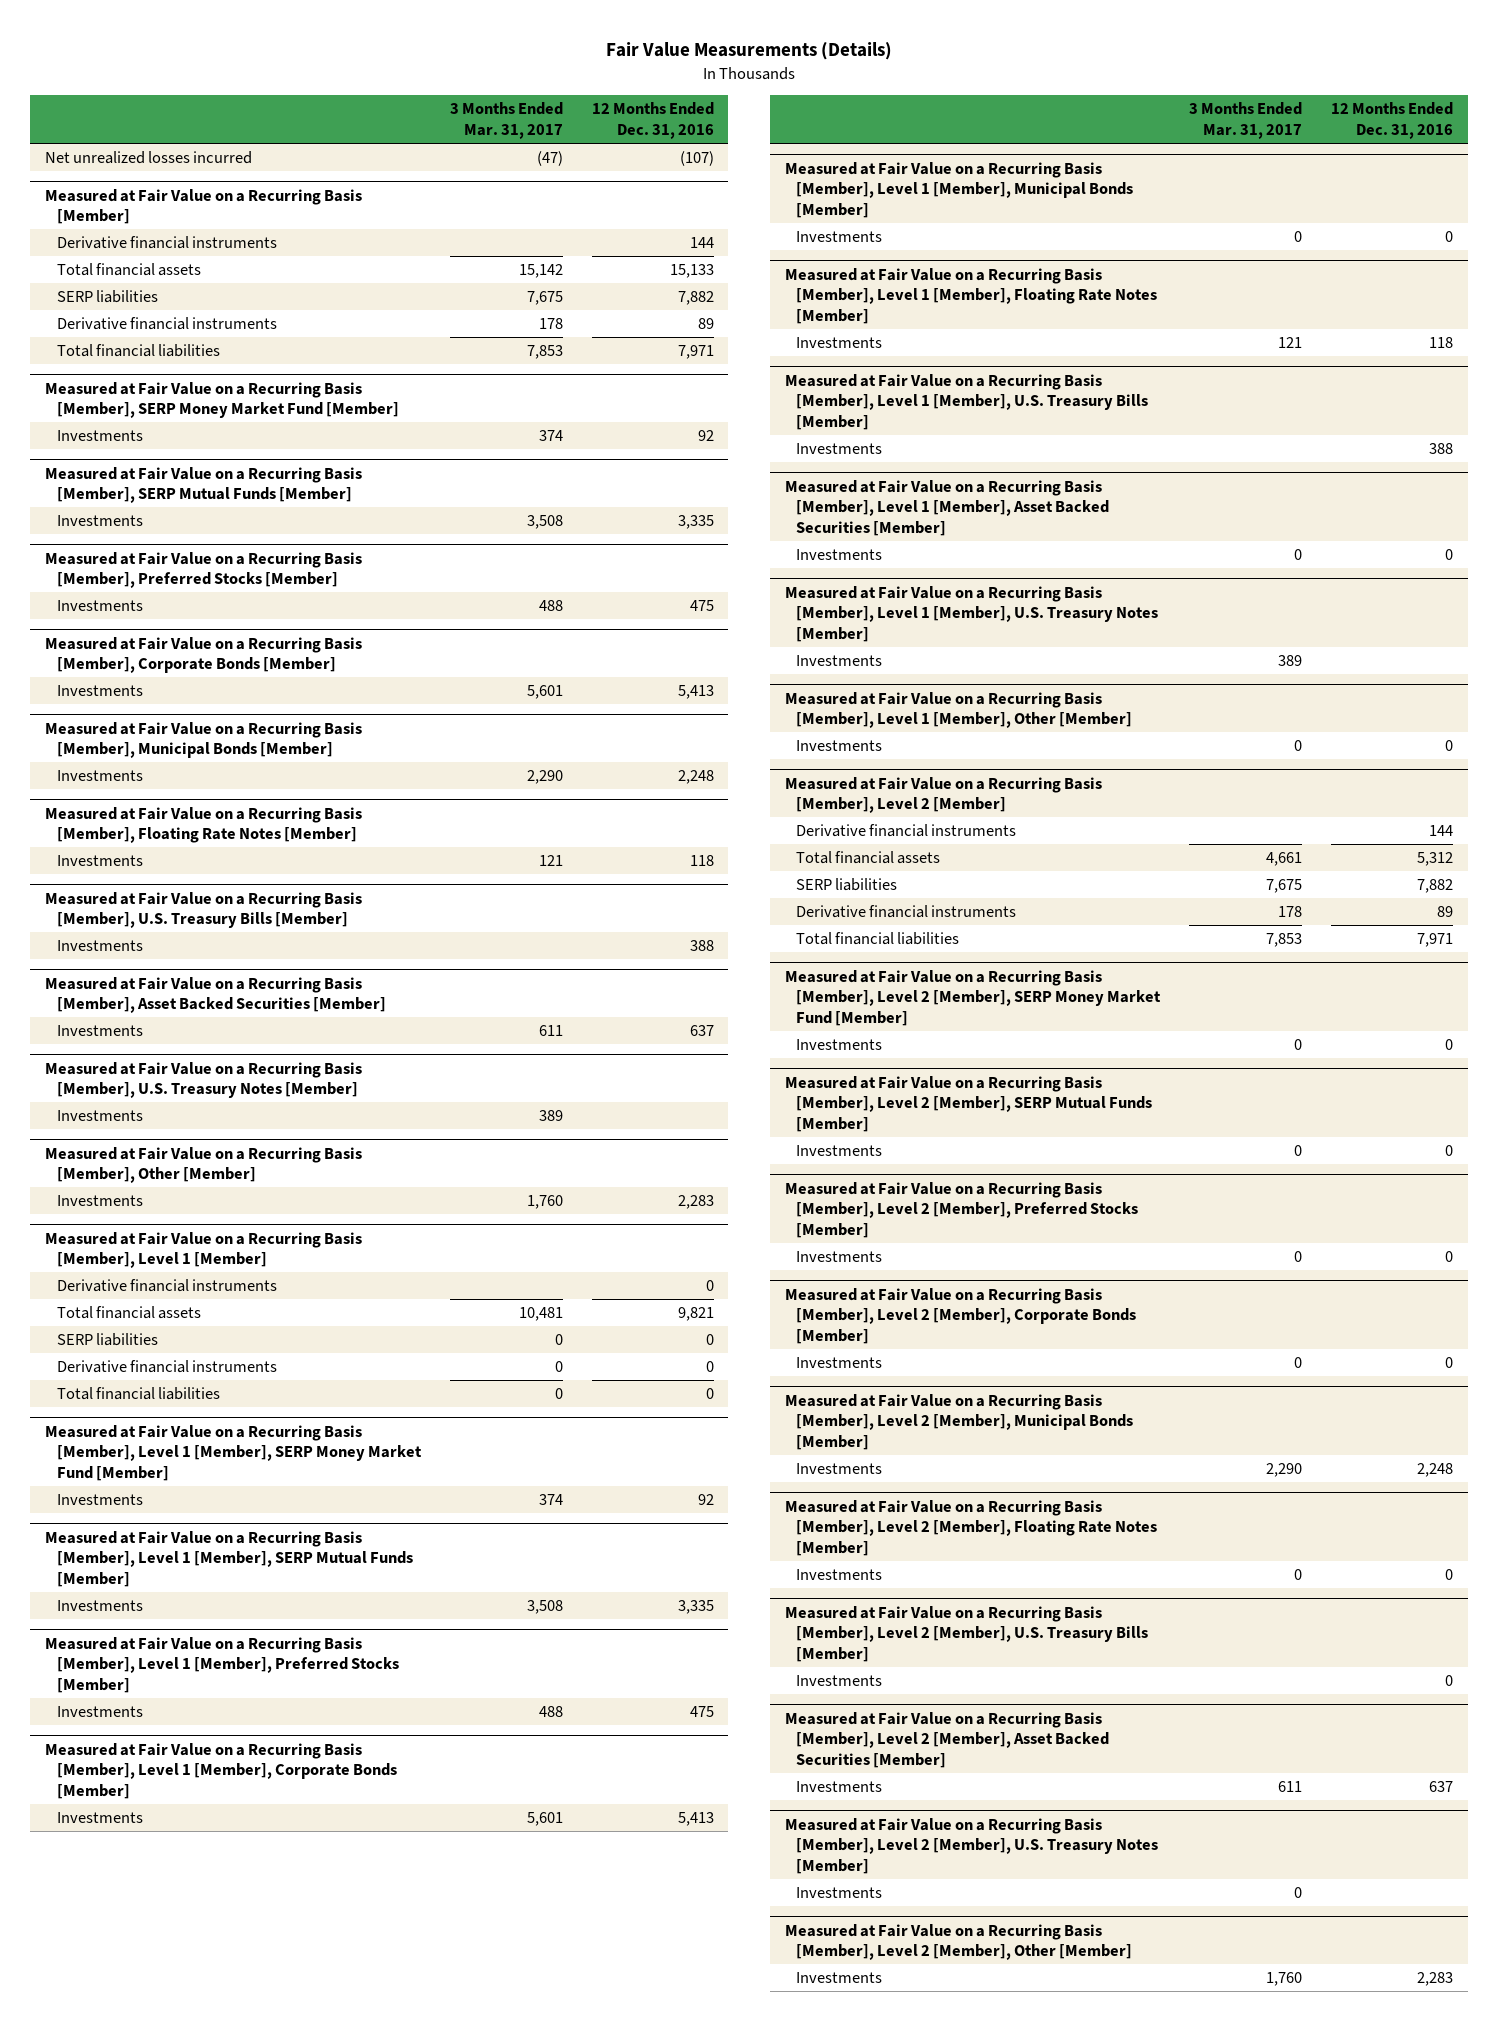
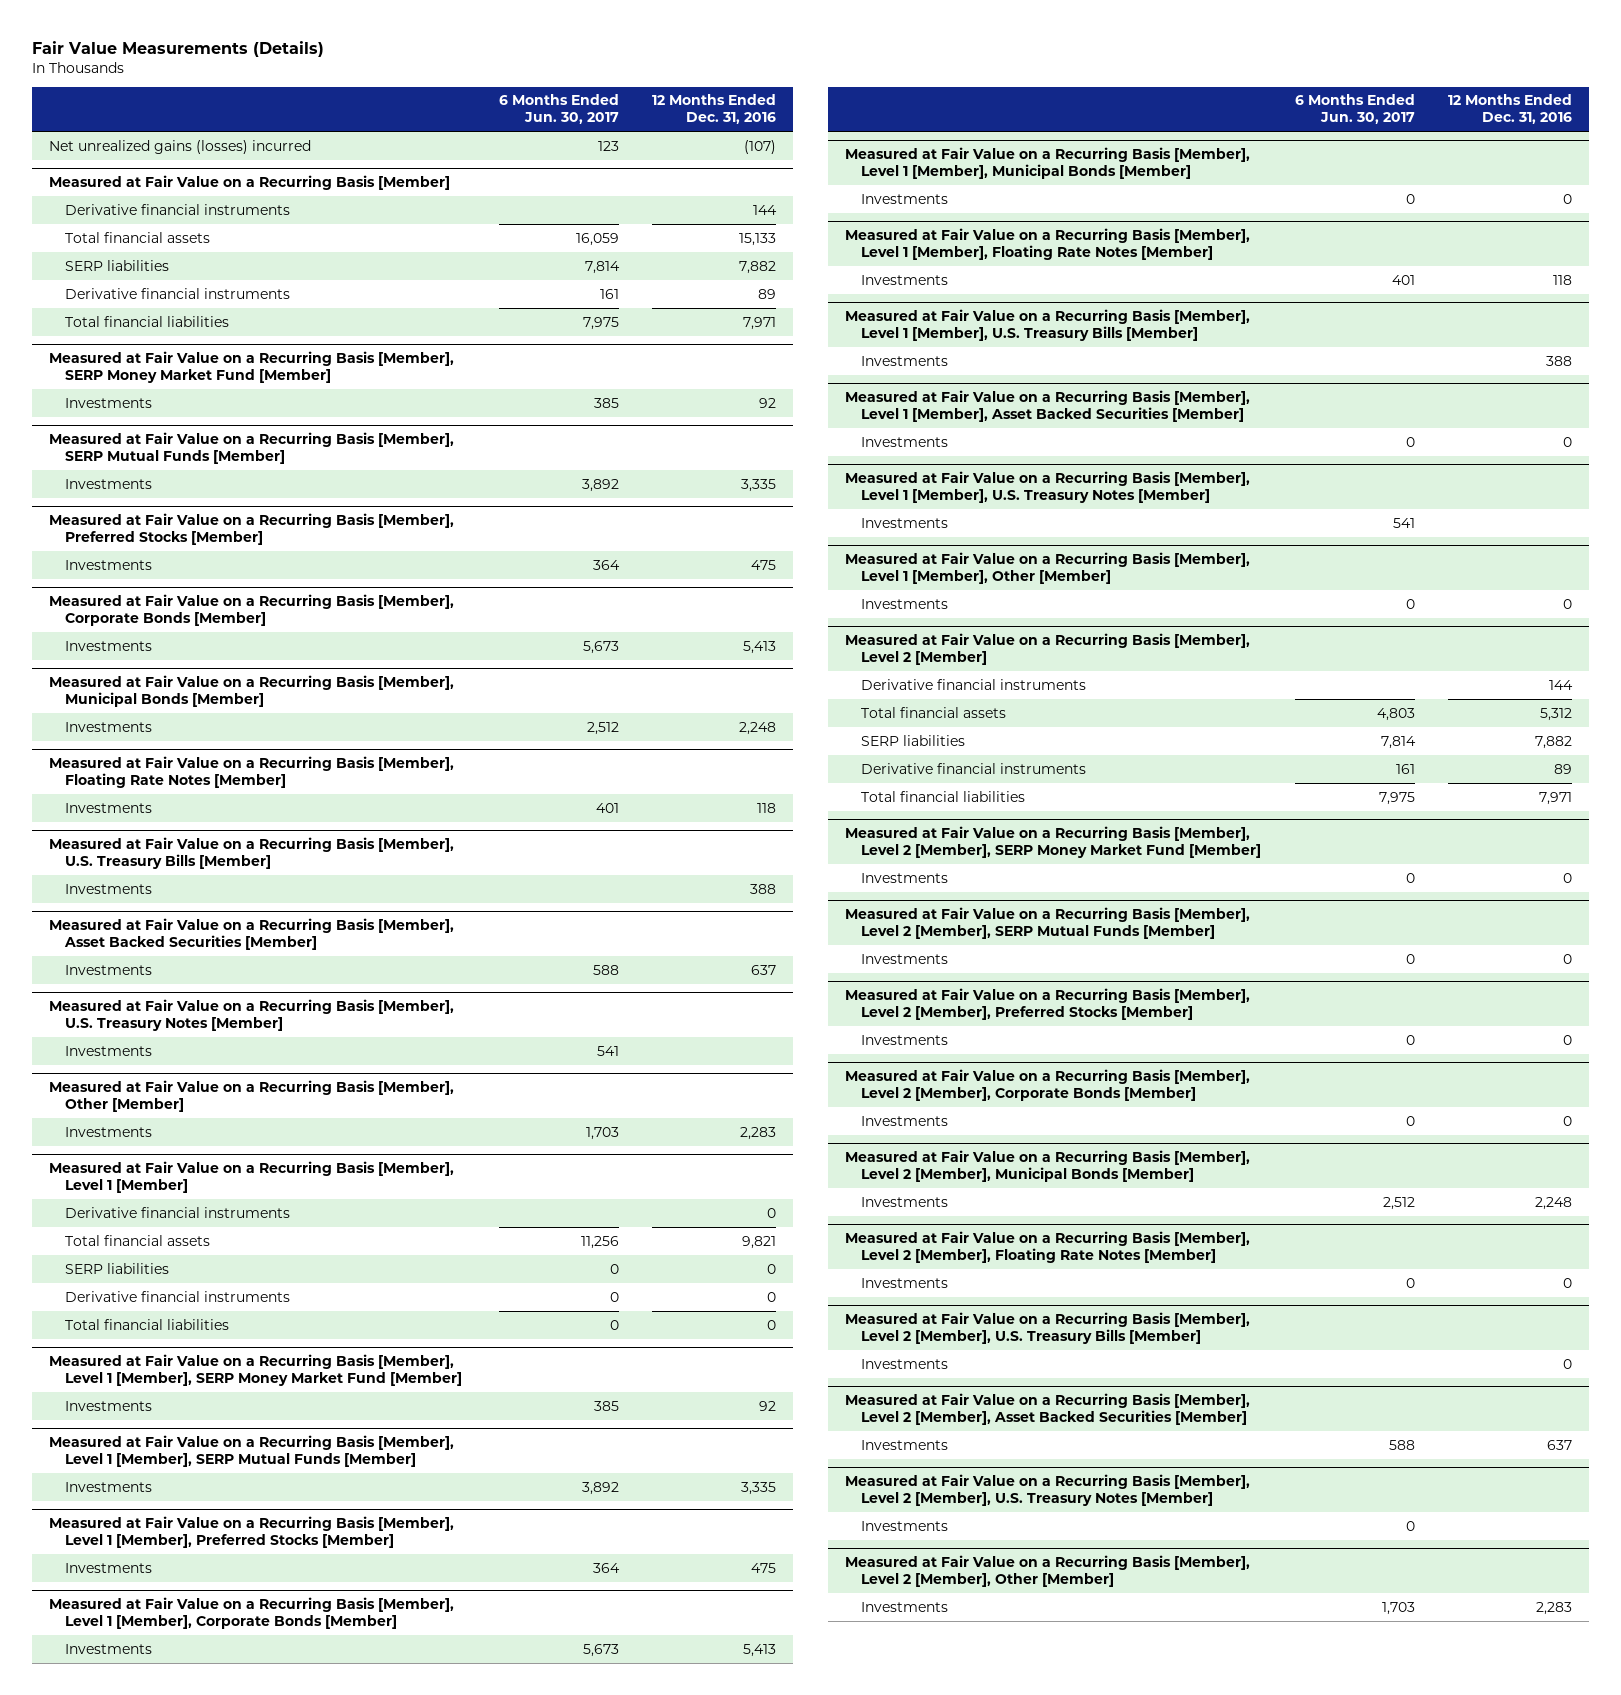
- | 3 Months Ended Mar. 31, 2017 | 12 Months Ended Dec. 31, 2016
+ | 6 Months Ended Jun. 30, 2017 | 12 Months Ended Dec. 31, 2016
- Net unrealized losses incurred | (47) | (107)
+ Net unrealized gains (losses) incurred | 123 | (107)

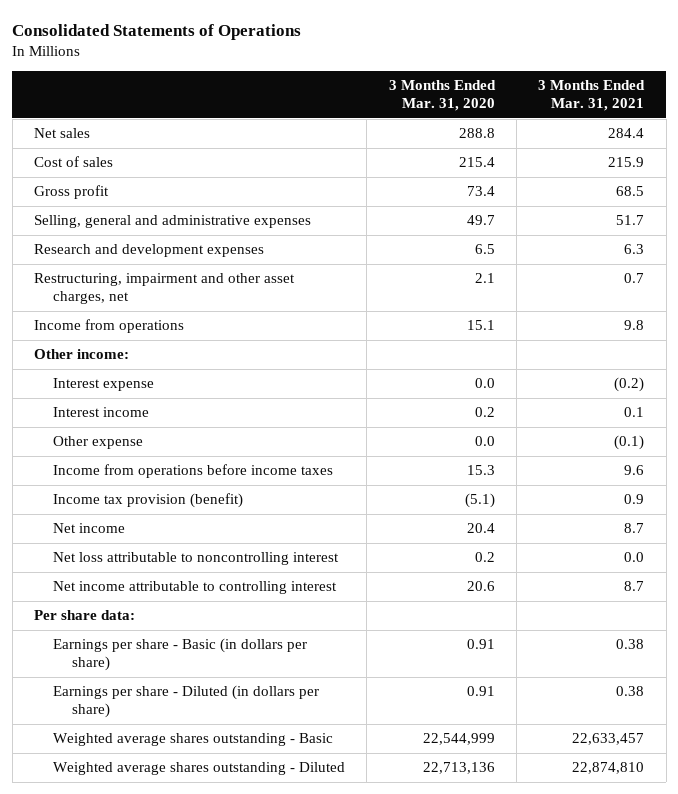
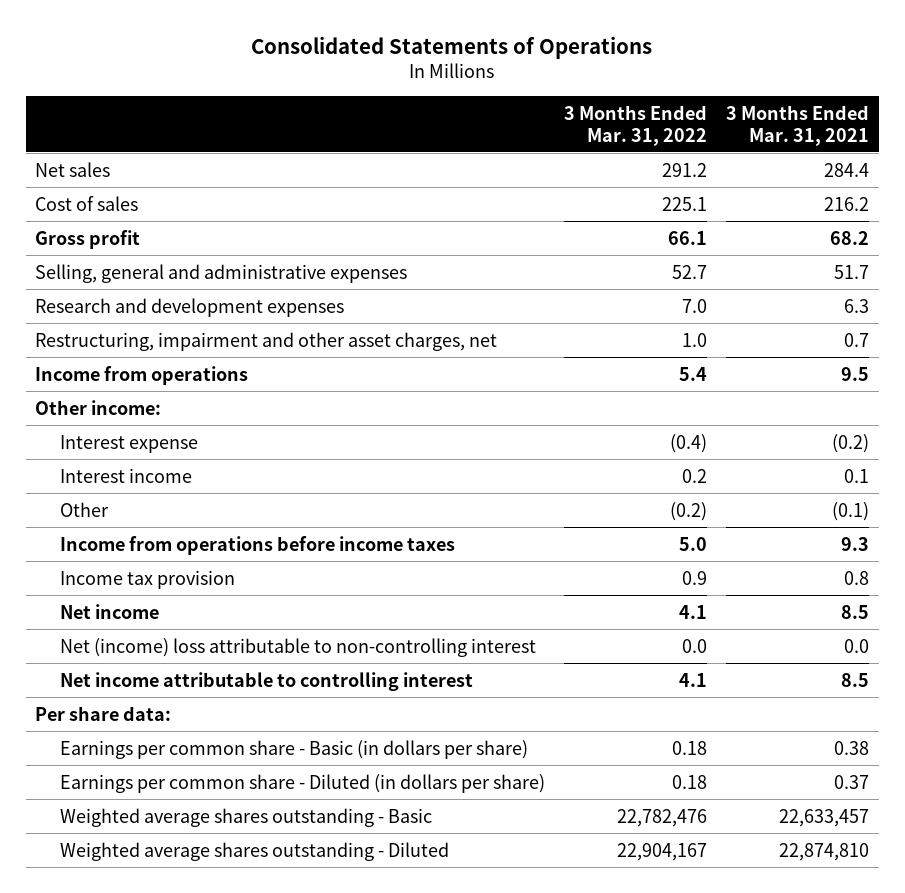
- | 3 Months Ended Mar. 31, 2020 | 3 Months Ended Mar. 31, 2021
+ | 3 Months Ended Mar. 31, 2022 | 3 Months Ended Mar. 31, 2021
- Cost of sales | 215.4 | 215.9
- Gross profit | 73.4 | 68.5
+ Cost of sales | 225.1 | 216.2
+ Gross profit | 66.1 | 68.2
- Income from operations | 15.1 | 9.8
+ Income from operations | 5.4 | 9.5
- Other expense | 0.0 | (0.1)
- Income from operations before income taxes | 15.3 | 9.6
- Income tax provision (benefit) | (5.1) | 0.9
- Net income | 20.4 | 8.7
- Net loss attributable to noncontrolling interest | 0.2 | 0.0
- Net income attributable to controlling interest | 20.6 | 8.7
+ Other | (0.2) | (0.1)
+ Income from operations before income taxes | 5.0 | 9.3
+ Income tax provision | 0.9 | 0.8
+ Net income | 4.1 | 8.5
+ Net (income) loss attributable to non-controlling interest | 0.0 | 0.0
+ Net income attributable to controlling interest | 4.1 | 8.5
- Earnings per share - Basic (in dollars per share) | 0.91 | 0.38
- Earnings per share - Diluted (in dollars per share) | 0.91 | 0.38
+ Earnings per common share - Basic (in dollars per share) | 0.18 | 0.38
+ Earnings per common share - Diluted (in dollars per share) | 0.18 | 0.37

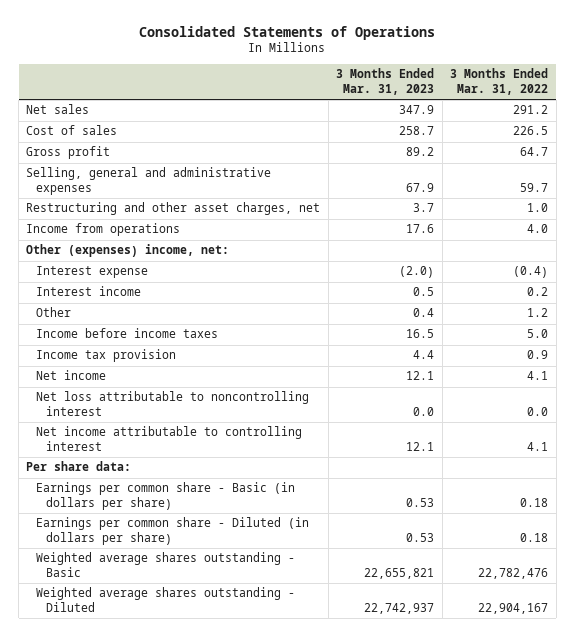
- | 3 Months Ended Mar. 31, 2022 | 3 Months Ended Mar. 31, 2021
+ | 3 Months Ended Mar. 31, 2023 | 3 Months Ended Mar. 31, 2022
- Cost of sales | 225.1 | 216.2
- Gross profit | 66.1 | 68.2
- Selling, general and administrative expenses | 52.7 | 51.7
- Research and development expenses | 7.0 | 6.3
- Restructuring, impairment and other asset charges, net | 1.0 | 0.7
- Income from operations | 5.4 | 9.5
- Other income:
+ Cost of sales | 258.7 | 226.5
+ Gross profit | 89.2 | 64.7
+ Selling, general and administrative expenses | 67.9 | 59.7
+ Restructuring and other asset charges, net | 3.7 | 1.0
+ Income from operations | 17.6 | 4.0
+ Other (expenses) income, net:
- Other | (0.2) | (0.1)
- Income from operations before income taxes | 5.0 | 9.3
+ Other | 0.4 | 1.2
+ Income before income taxes | 16.5 | 5.0
- Net (income) loss attributable to non-controlling interest | 0.0 | 0.0
+ Net loss attributable to noncontrolling interest | 0.0 | 0.0

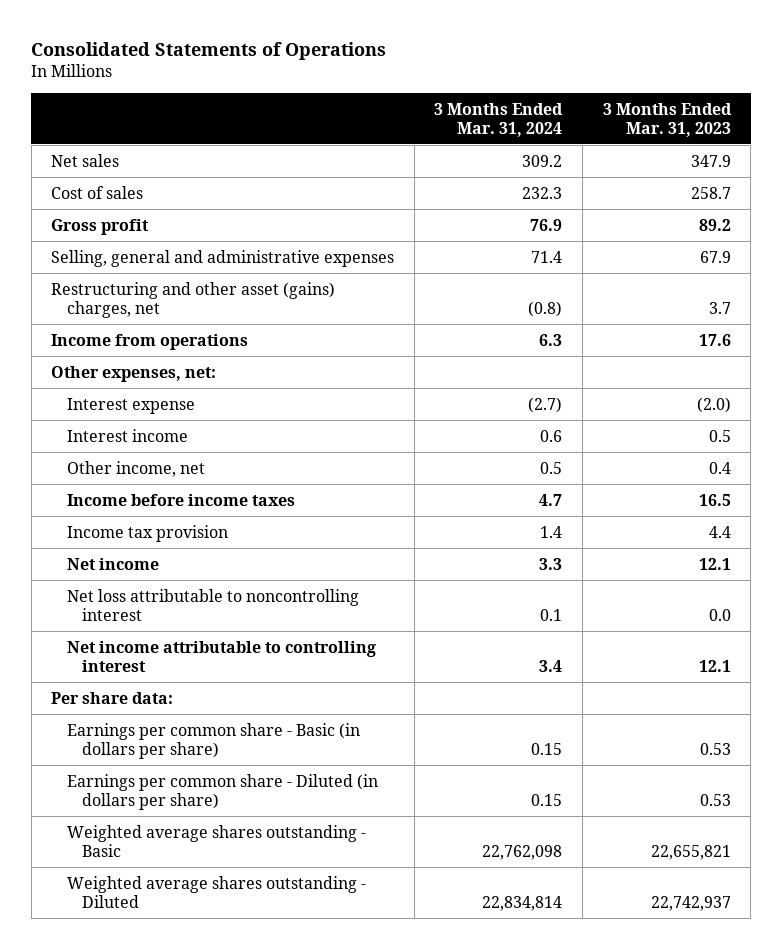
- | 3 Months Ended Mar. 31, 2023 | 3 Months Ended Mar. 31, 2022
+ | 3 Months Ended Mar. 31, 2024 | 3 Months Ended Mar. 31, 2023
- Restructuring and other asset charges, net | 3.7 | 1.0
+ Restructuring and other asset (gains) charges, net | (0.8) | 3.7
- Other (expenses) income, net:
+ Other expenses, net:
- Other | 0.4 | 1.2
+ Other income, net | 0.5 | 0.4

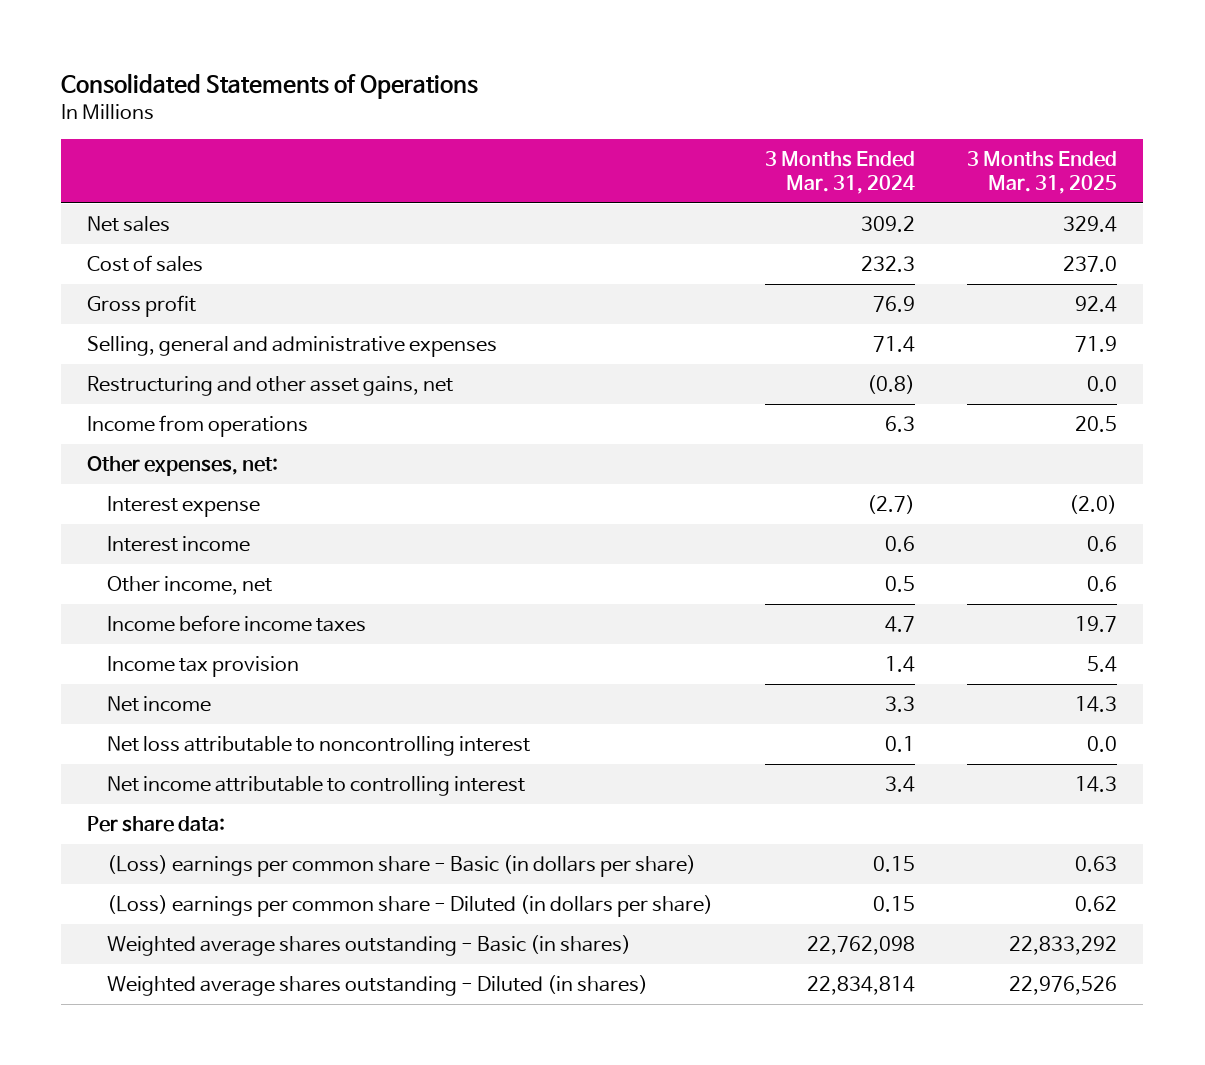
- | 3 Months Ended Mar. 31, 2024 | 3 Months Ended Mar. 31, 2023
+ | 3 Months Ended Mar. 31, 2024 | 3 Months Ended Mar. 31, 2025
- Restructuring and other asset (gains) charges, net | (0.8) | 3.7
+ Restructuring and other asset gains, net | (0.8) | 0.0
- Earnings per common share - Basic (in dollars per share) | 0.15 | 0.53
- Earnings per common share - Diluted (in dollars per share) | 0.15 | 0.53
- Weighted average shares outstanding - Basic | 22,762,098 | 22,655,821
- Weighted average shares outstanding - Diluted | 22,834,814 | 22,742,937
+ (Loss) earnings per common share - Basic (in dollars per share) | 0.15 | 0.63
+ (Loss) earnings per common share - Diluted (in dollars per share) | 0.15 | 0.62
+ Weighted average shares outstanding - Basic (in shares) | 22,762,098 | 22,833,292
+ Weighted average shares outstanding - Diluted (in shares) | 22,834,814 | 22,976,526

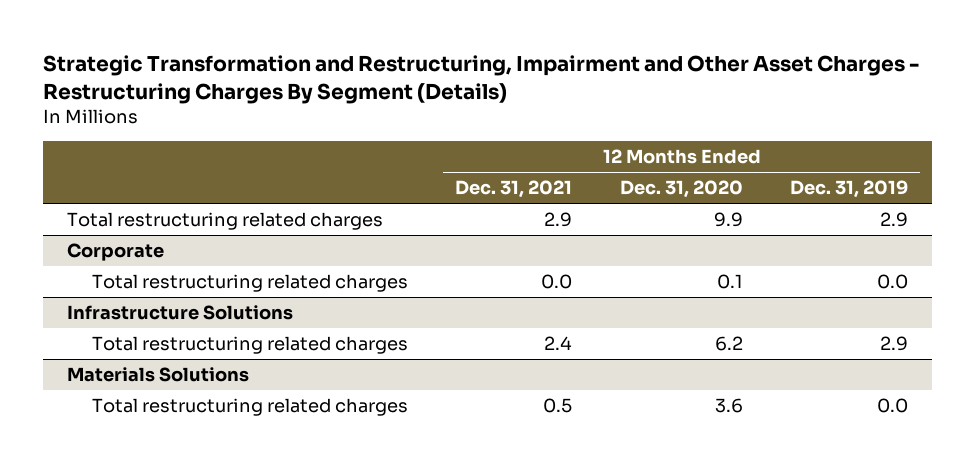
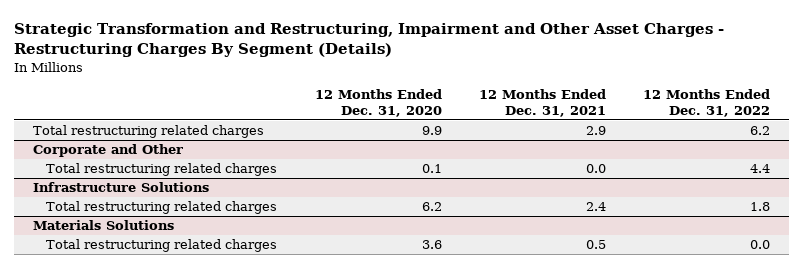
- | 12 Months Ended Dec. 31, 2021 | 12 Months Ended Dec. 31, 2020 | 12 Months Ended Dec. 31, 2019
+ | 12 Months Ended Dec. 31, 2020 | 12 Months Ended Dec. 31, 2021 | 12 Months Ended Dec. 31, 2022
- Corporate
+ Corporate and Other

